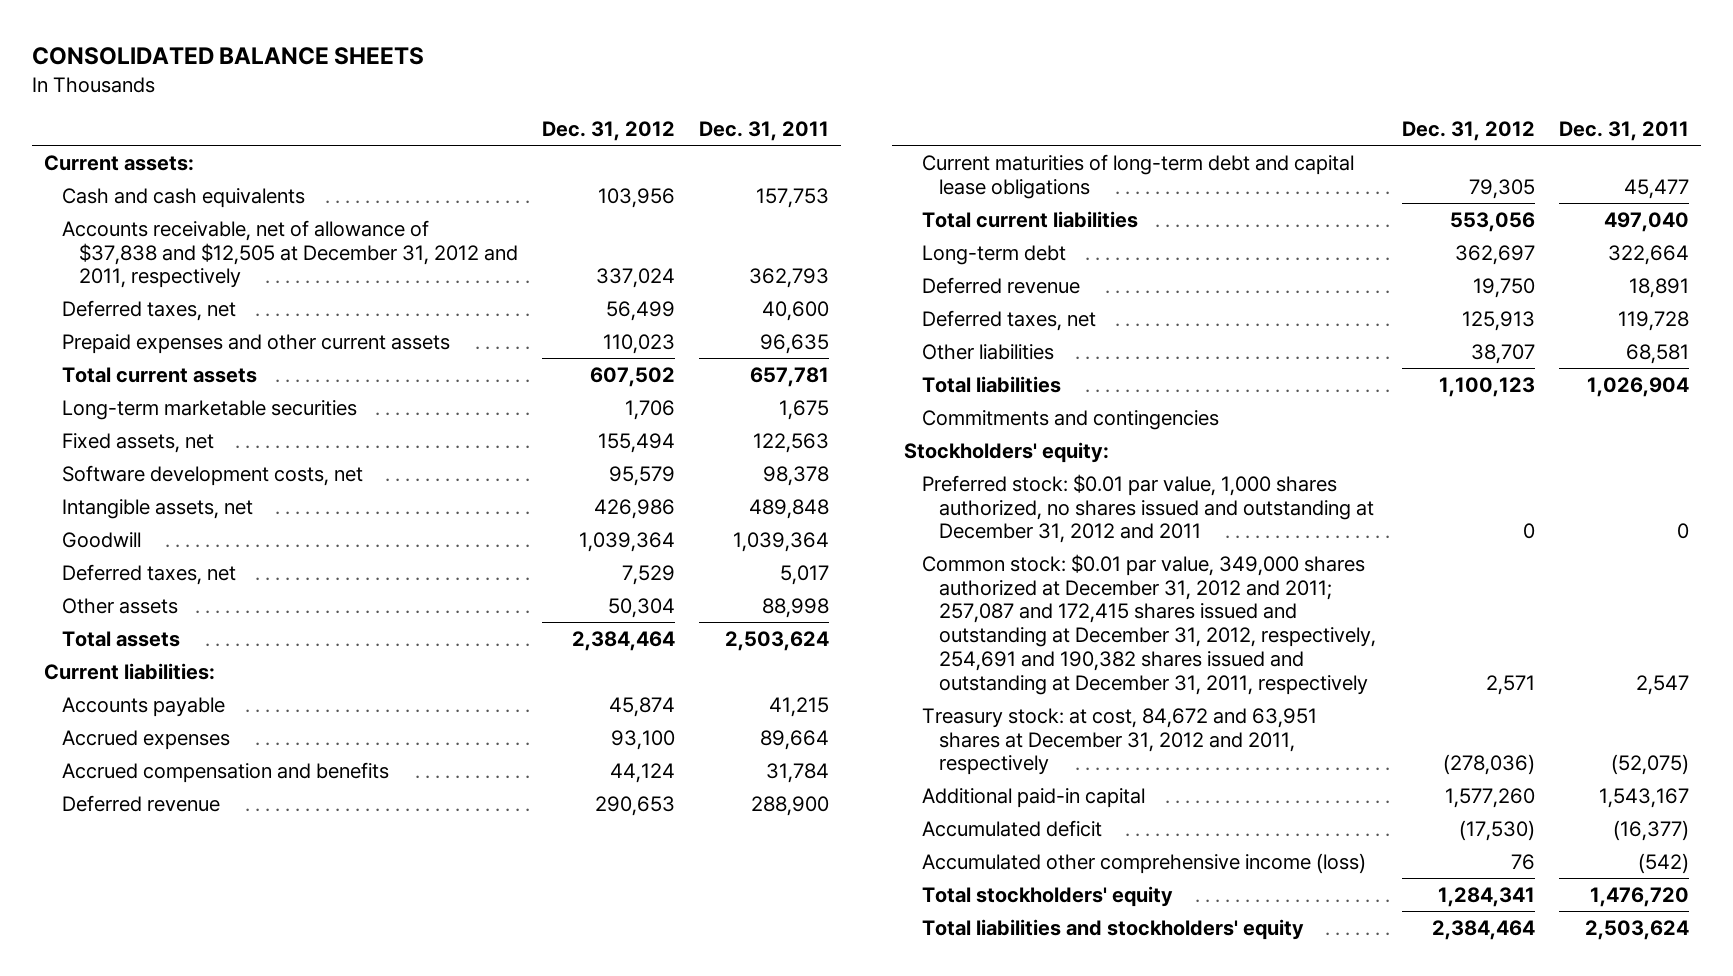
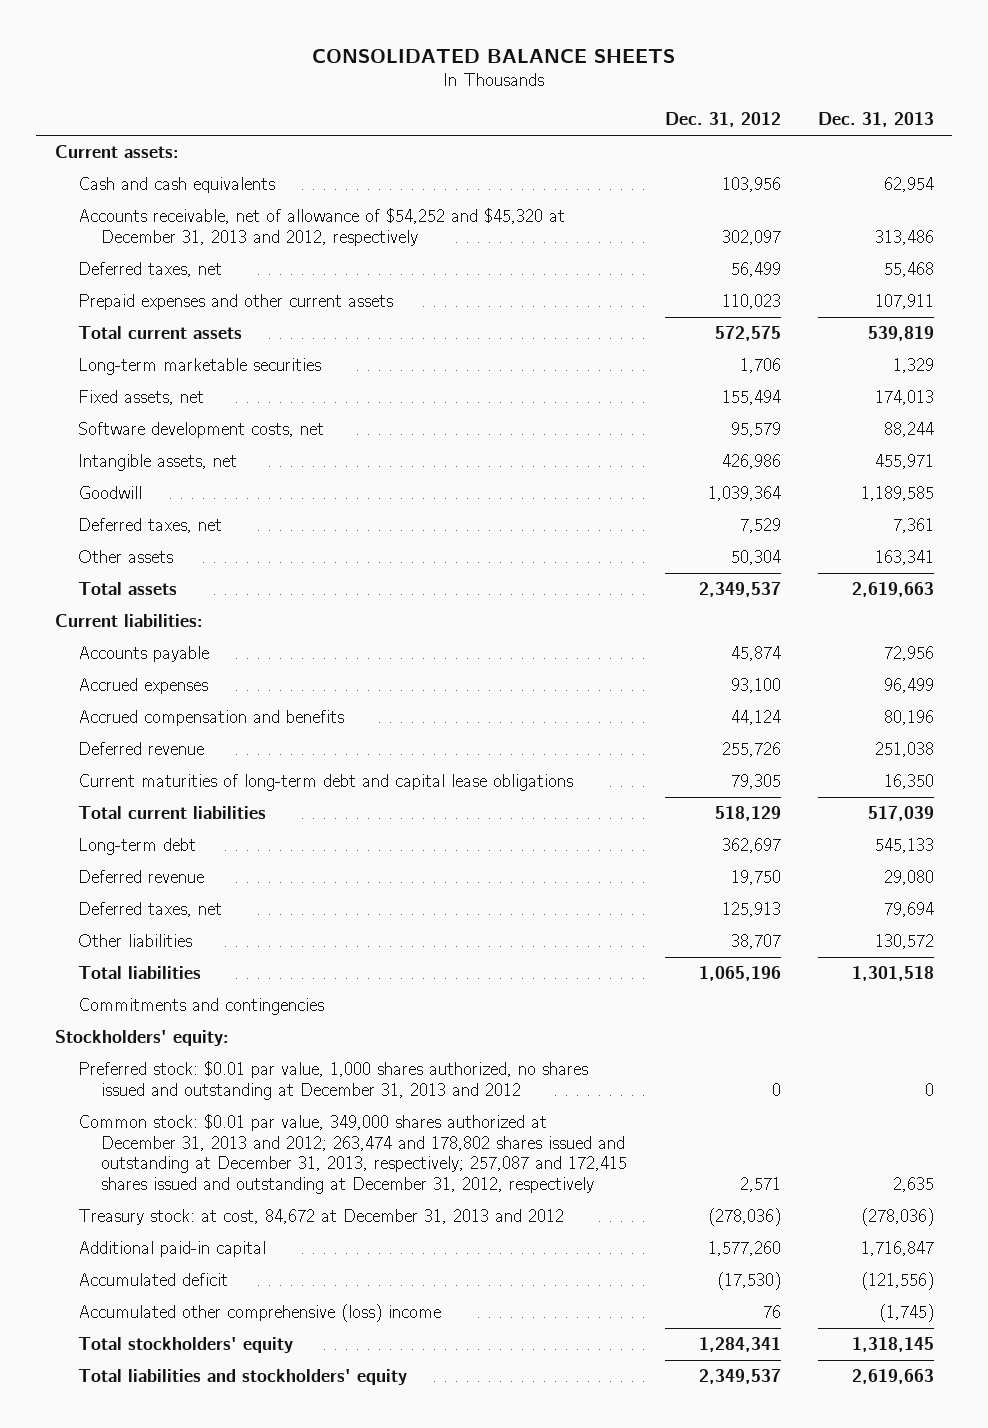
- | Dec. 31, 2012 | Dec. 31, 2011
+ | Dec. 31, 2012 | Dec. 31, 2013
- Accounts receivable, net of allowance of $37,838 and $12,505 at December 31, 2012 and 2011, respectively | 337,024 | 362,793
+ Accounts receivable, net of allowance of $54,252 and $45,320 at December 31, 2013 and 2012, respectively | 302,097 | 313,486
- Total current assets | 607,502 | 657,781
+ Total current assets | 572,575 | 539,819
- Total assets | 2,384,464 | 2,503,624
+ Total assets | 2,349,537 | 2,619,663
- Deferred revenue | 290,653 | 288,900
+ Deferred revenue | 255,726 | 251,038
- Total current liabilities | 553,056 | 497,040
+ Total current liabilities | 518,129 | 517,039
- Total liabilities | 1,100,123 | 1,026,904
+ Total liabilities | 1,065,196 | 1,301,518
- Preferred stock: $0.01 par value, 1,000 shares authorized, no shares issued and outstanding at December 31, 2012 and 2011 | 0 | 0
- Common stock: $0.01 par value, 349,000 shares authorized at December 31, 2012 and 2011; 257,087 and 172,415 shares issued and outstanding at December 31, 2012, respectively, 254,691 and 190,382 shares issued and outstanding at December 31, 2011, respectively | 2,571 | 2,547
- Treasury stock: at cost, 84,672 and 63,951 shares at December 31, 2012 and 2011, respectively | (278,036) | (52,075)
+ Preferred stock: $0.01 par value, 1,000 shares authorized, no shares issued and outstanding at December 31, 2013 and 2012 | 0 | 0
+ Common stock: $0.01 par value, 349,000 shares authorized at December 31, 2013 and 2012; 263,474 and 178,802 shares issued and outstanding at December 31, 2013, respectively; 257,087 and 172,415 shares issued and outstanding at December 31, 2012, respectively | 2,571 | 2,635
+ Treasury stock: at cost, 84,672 at December 31, 2013 and 2012 | (278,036) | (278,036)
- Accumulated other comprehensive income (loss) | 76 | (542)
+ Accumulated other comprehensive (loss) income | 76 | (1,745)
- Total liabilities and stockholders' equity | 2,384,464 | 2,503,624
+ Total liabilities and stockholders' equity | 2,349,537 | 2,619,663

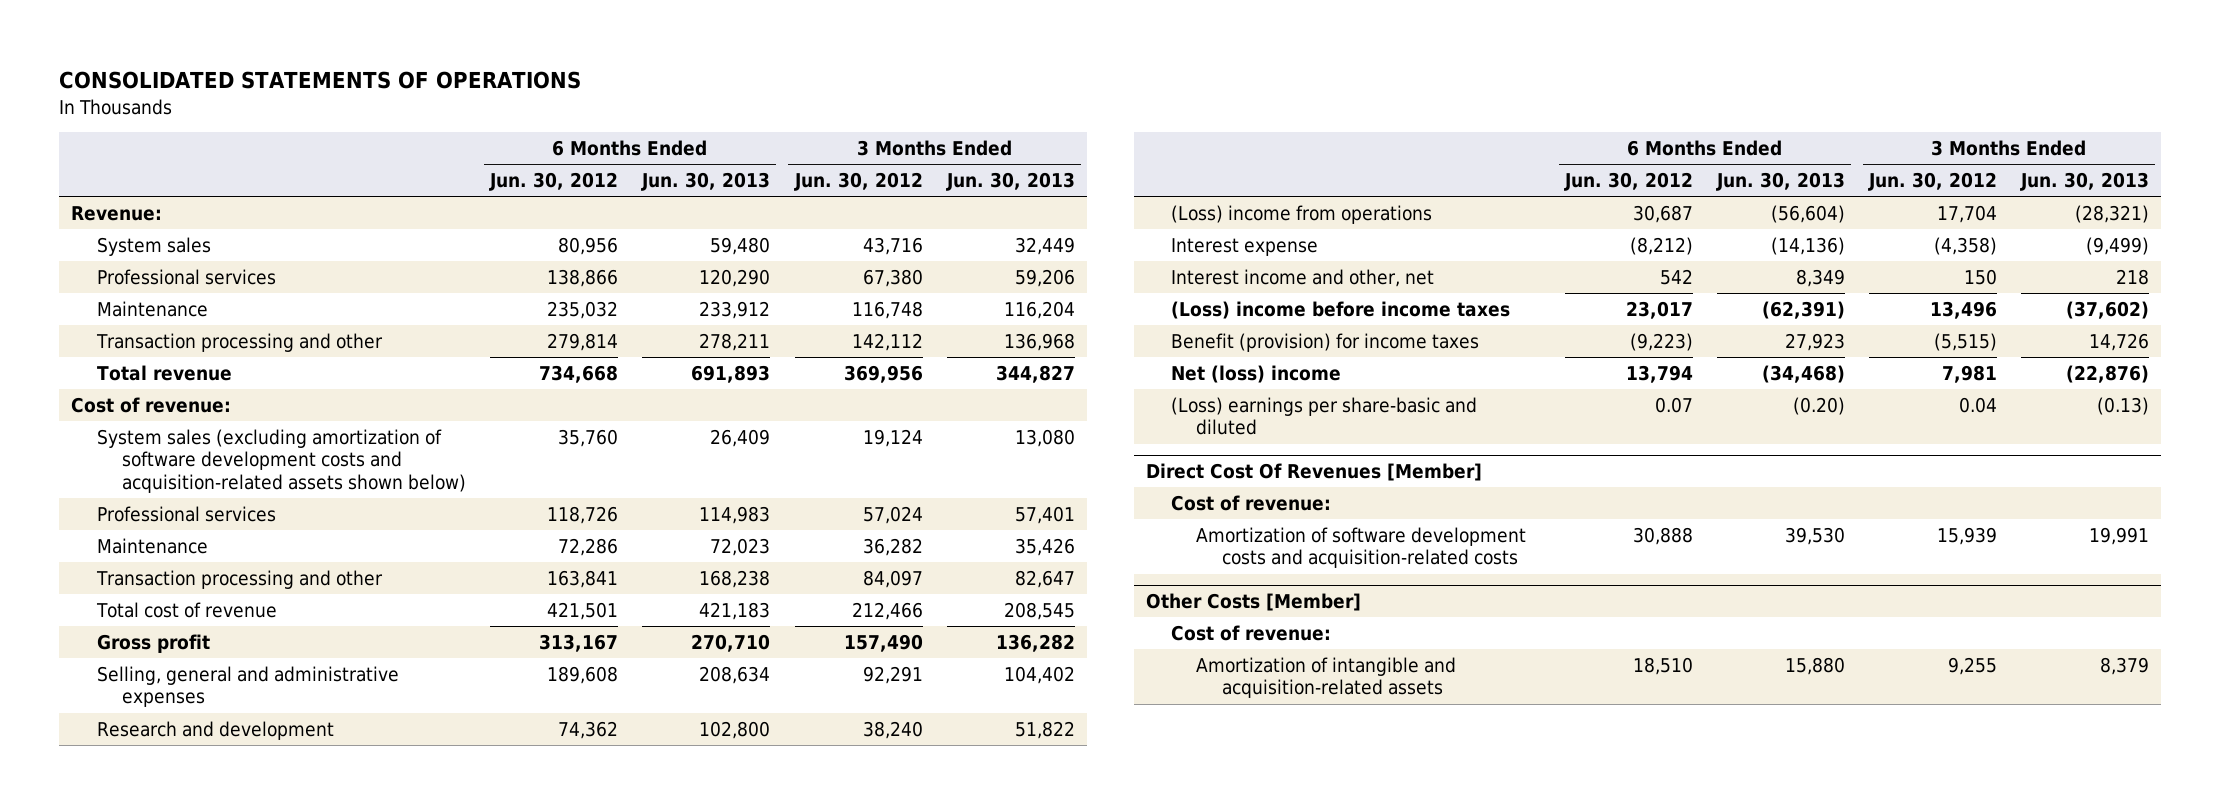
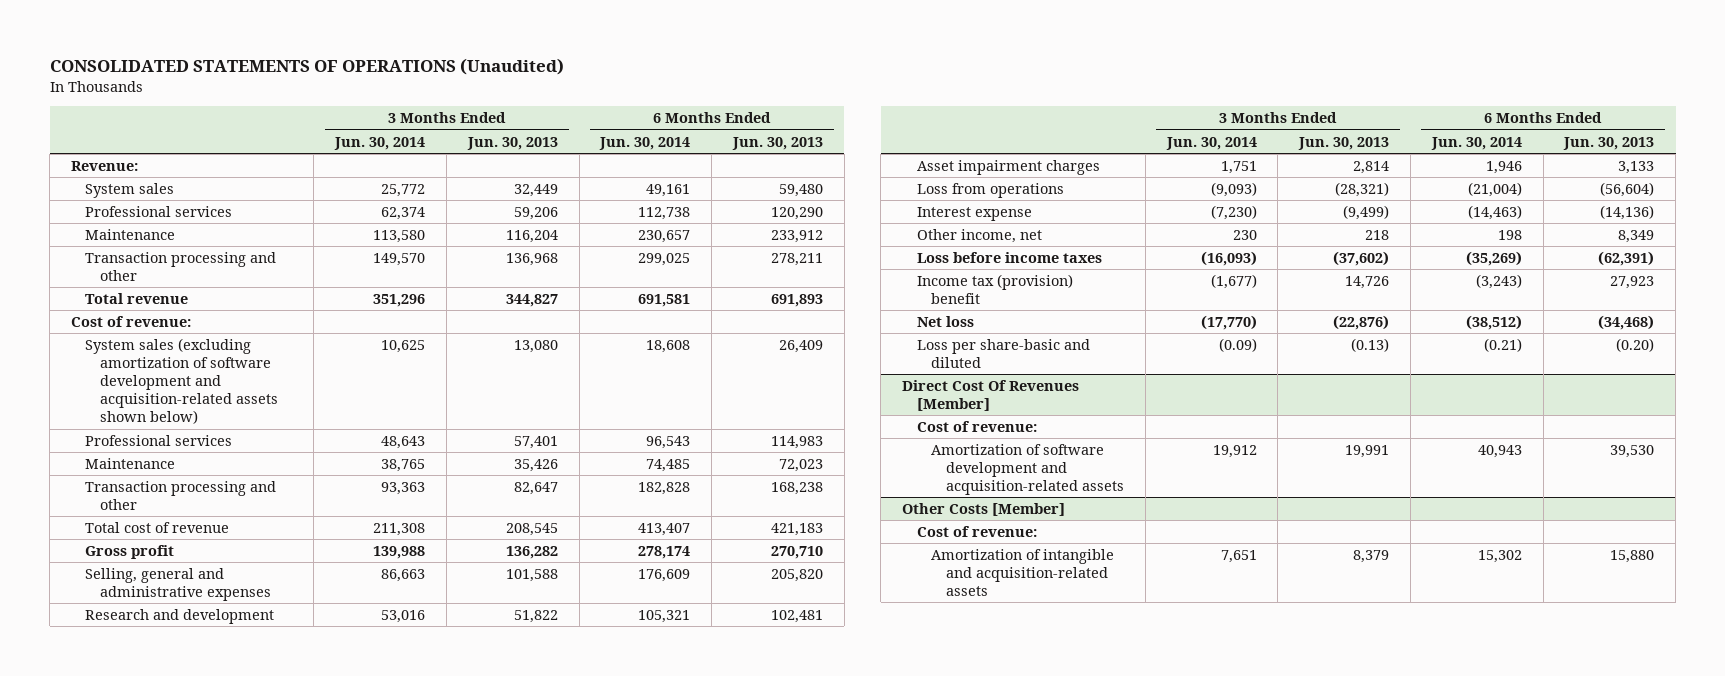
- CONSOLIDATED STATEMENTS OF OPERATIONS
+ CONSOLIDATED STATEMENTS OF OPERATIONS (Unaudited)
- | 6 Months Ended Jun. 30, 2012 | 6 Months Ended Jun. 30, 2013 | 3 Months Ended Jun. 30, 2012 | 3 Months Ended Jun. 30, 2013
+ | 3 Months Ended Jun. 30, 2014 | 3 Months Ended Jun. 30, 2013 | 6 Months Ended Jun. 30, 2014 | 6 Months Ended Jun. 30, 2013
- System sales (excluding amortization of software development costs and acquisition-related assets shown below) | 35,760 | 26,409 | 19,124 | 13,080
+ System sales (excluding amortization of software development and acquisition-related assets shown below) | 10,625 | 13,080 | 18,608 | 26,409
- Selling, general and administrative expenses | 189,608 | 208,634 | 92,291 | 104,402
- Research and development | 74,362 | 102,800 | 38,240 | 51,822
- (Loss) income from operations | 30,687 | (56,604) | 17,704 | (28,321)
+ Selling, general and administrative expenses | 86,663 | 101,588 | 176,609 | 205,820
+ Research and development | 53,016 | 51,822 | 105,321 | 102,481
+ Asset impairment charges | 1,751 | 2,814 | 1,946 | 3,133
+ Loss from operations | (9,093) | (28,321) | (21,004) | (56,604)
- Interest income and other, net | 542 | 8,349 | 150 | 218
- (Loss) income before income taxes | 23,017 | (62,391) | 13,496 | (37,602)
- Benefit (provision) for income taxes | (9,223) | 27,923 | (5,515) | 14,726
- Net (loss) income | 13,794 | (34,468) | 7,981 | (22,876)
- (Loss) earnings per share-basic and diluted | 0.07 | (0.20) | 0.04 | (0.13)
+ Other income, net | 230 | 218 | 198 | 8,349
+ Loss before income taxes | (16,093) | (37,602) | (35,269) | (62,391)
+ Income tax (provision) benefit | (1,677) | 14,726 | (3,243) | 27,923
+ Net loss | (17,770) | (22,876) | (38,512) | (34,468)
+ Loss per share-basic and diluted | (0.09) | (0.13) | (0.21) | (0.20)
@ Direct Cost Of Revenues [Member]
- Amortization of software development costs and acquisition-related costs | 30,888 | 39,530 | 15,939 | 19,991
+ Amortization of software development and acquisition-related assets | 19,912 | 19,991 | 40,943 | 39,530

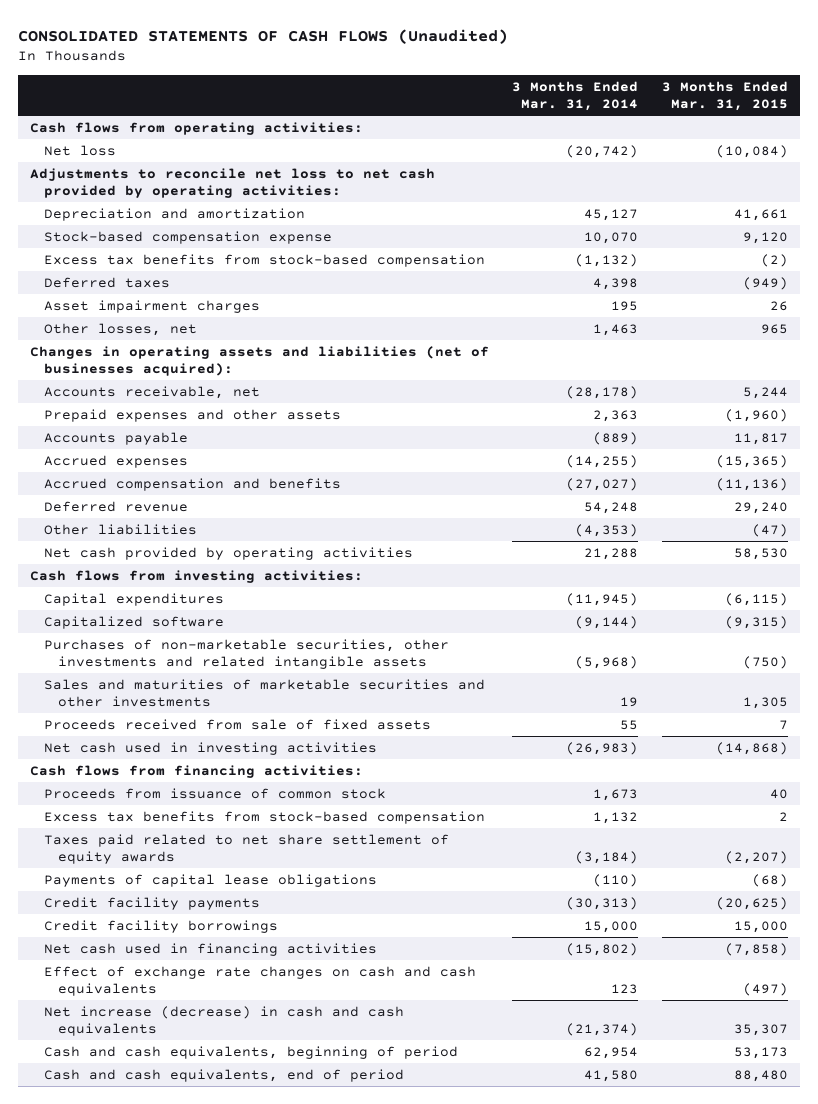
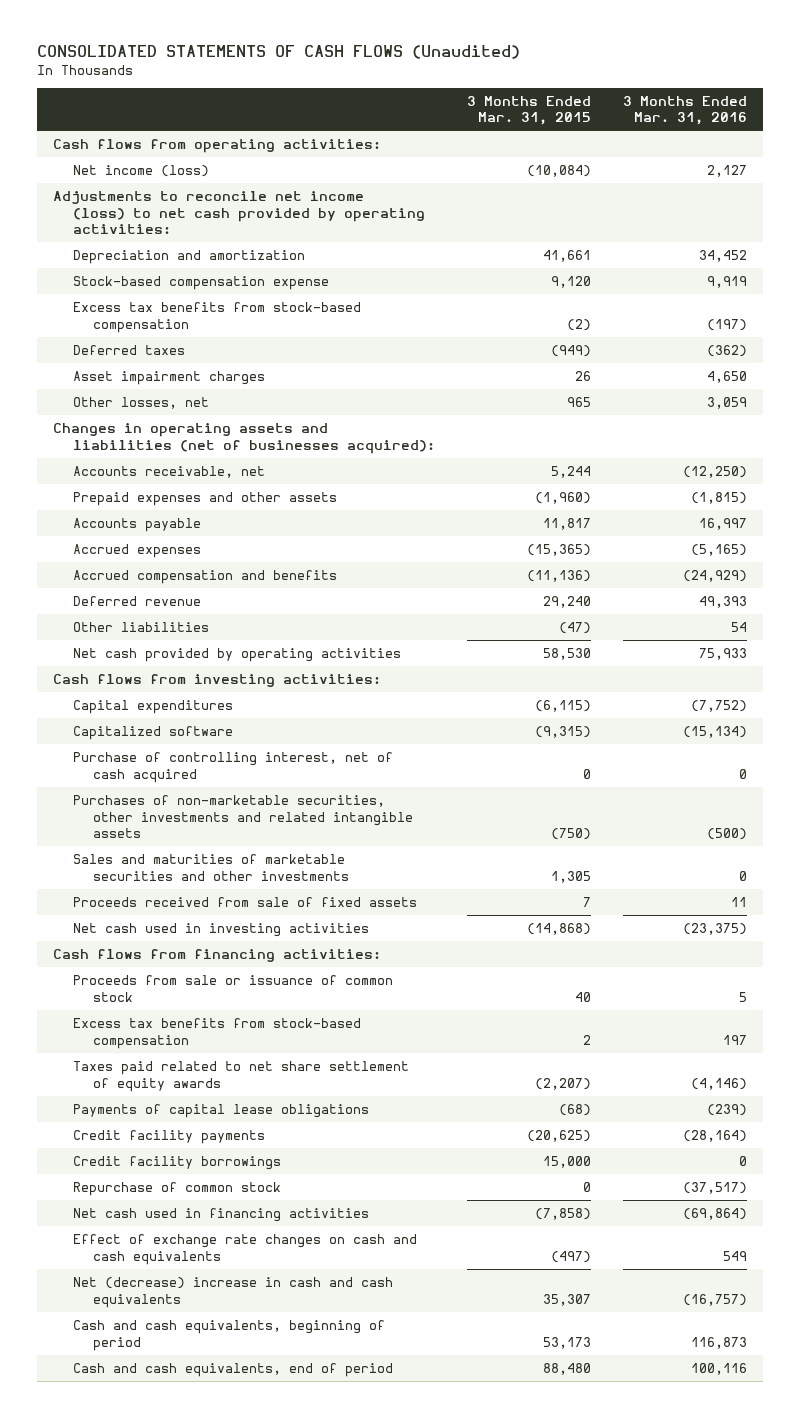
- | 3 Months Ended Mar. 31, 2014 | 3 Months Ended Mar. 31, 2015
+ | 3 Months Ended Mar. 31, 2015 | 3 Months Ended Mar. 31, 2016
- Net loss | (20,742) | (10,084)
- Adjustments to reconcile net loss to net cash provided by operating activities:
+ Net income (loss) | (10,084) | 2,127
+ Adjustments to reconcile net income (loss) to net cash provided by operating activities:
+ Purchase of controlling interest, net of cash acquired | 0 | 0
- Proceeds from issuance of common stock | 1,673 | 40
+ Proceeds from sale or issuance of common stock | 40 | 5
+ Repurchase of common stock | 0 | (37,517)
- Net increase (decrease) in cash and cash equivalents | (21,374) | 35,307
+ Net (decrease) increase in cash and cash equivalents | 35,307 | (16,757)

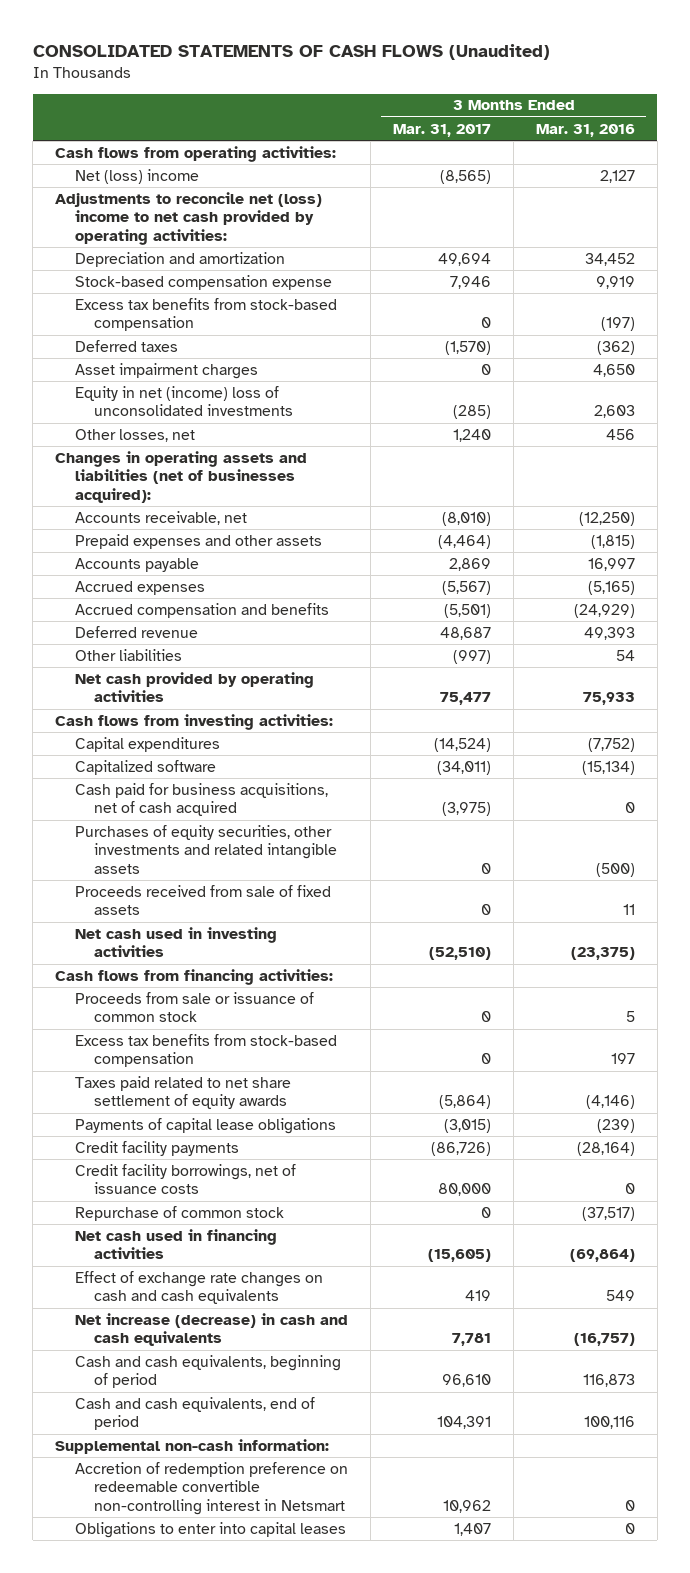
- | 3 Months Ended Mar. 31, 2015 | 3 Months Ended Mar. 31, 2016
+ | 3 Months Ended Mar. 31, 2017 | 3 Months Ended Mar. 31, 2016
- Net income (loss) | (10,084) | 2,127
- Adjustments to reconcile net income (loss) to net cash provided by operating activities:
+ Net (loss) income | (8,565) | 2,127
+ Adjustments to reconcile net (loss) income to net cash provided by operating activities:
- Other losses, net | 965 | 3,059
+ Equity in net (income) loss of unconsolidated investments | (285) | 2,603
+ Other losses, net | 1,240 | 456
- Purchase of controlling interest, net of cash acquired | 0 | 0
- Purchases of non-marketable securities, other investments and related intangible assets | (750) | (500)
- Sales and maturities of marketable securities and other investments | 1,305 | 0
+ Cash paid for business acquisitions, net of cash acquired | (3,975) | 0
+ Purchases of equity securities, other investments and related intangible assets | 0 | (500)
- Credit facility borrowings | 15,000 | 0
+ Credit facility borrowings, net of issuance costs | 80,000 | 0
- Net (decrease) increase in cash and cash equivalents | 35,307 | (16,757)
+ Net increase (decrease) in cash and cash equivalents | 7,781 | (16,757)
+ Supplemental non-cash information:
+ Accretion of redemption preference on redeemable convertible non-controlling interest in Netsmart | 10,962 | 0
+ Obligations to enter into capital leases | 1,407 | 0

